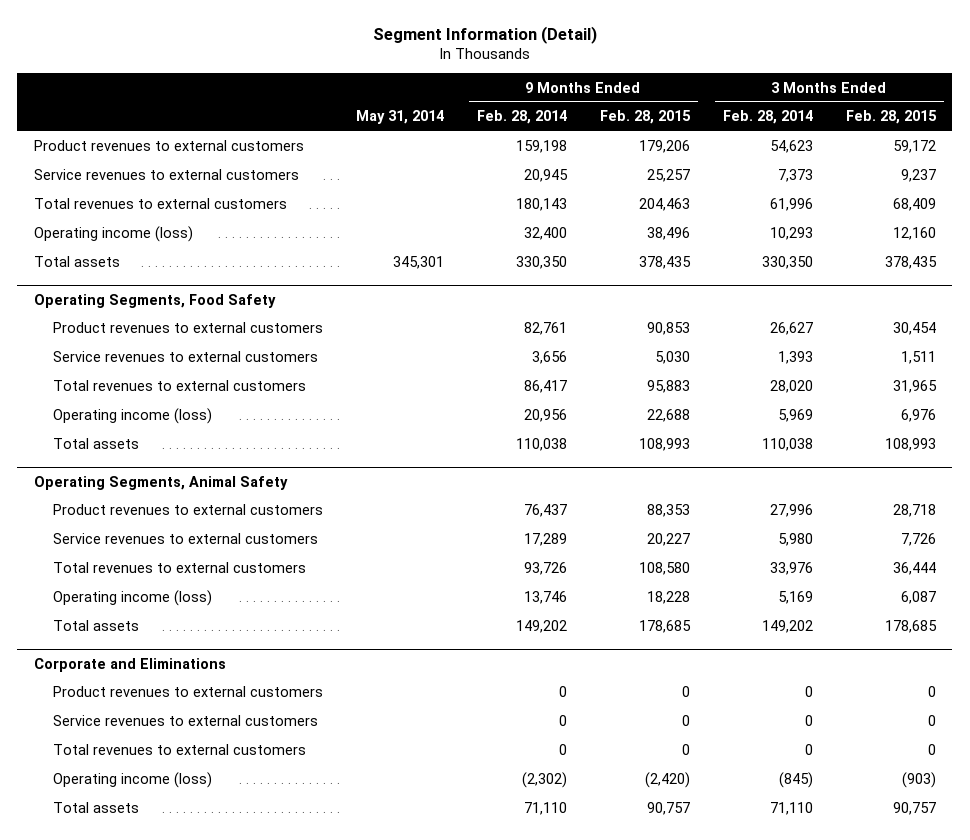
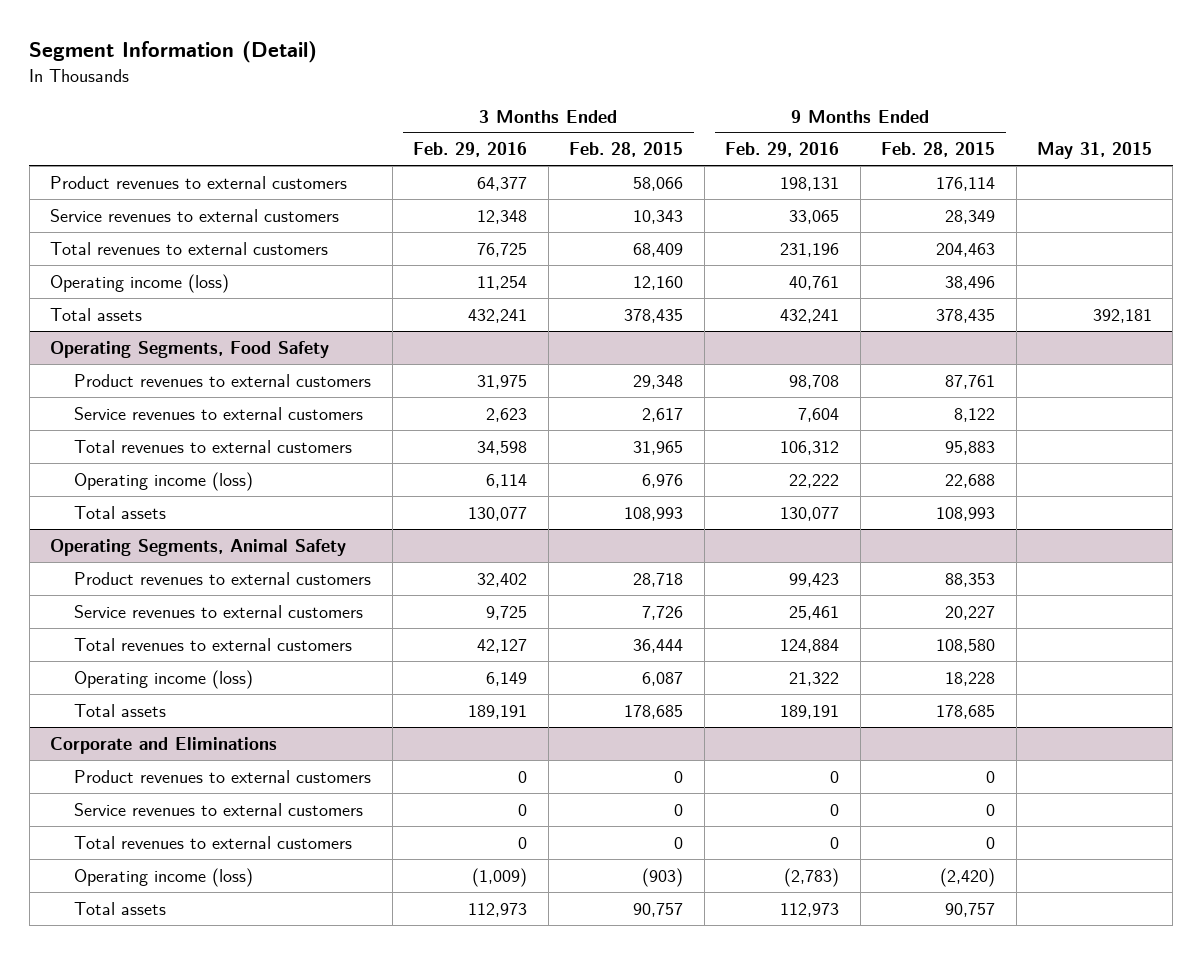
- | May 31, 2014 | 9 Months Ended Feb. 28, 2014 | 9 Months Ended Feb. 28, 2015 | 3 Months Ended Feb. 28, 2014 | 3 Months Ended Feb. 28, 2015
+ | 3 Months Ended Feb. 29, 2016 | 3 Months Ended Feb. 28, 2015 | 9 Months Ended Feb. 29, 2016 | 9 Months Ended Feb. 28, 2015 | May 31, 2015
- Product revenues to external customers | | 159,198 | 179,206 | 54,623 | 59,172
- Service revenues to external customers | | 20,945 | 25,257 | 7,373 | 9,237
+ Product revenues to external customers | 64,377 | 58,066 | 198,131 | 176,114 |
+ Service revenues to external customers | 12,348 | 10,343 | 33,065 | 28,349 |
@ Operating Segments, Food Safety
- Product revenues to external customers | | 82,761 | 90,853 | 26,627 | 30,454
- Service revenues to external customers | | 3,656 | 5,030 | 1,393 | 1,511
+ Product revenues to external customers | 31,975 | 29,348 | 98,708 | 87,761 |
+ Service revenues to external customers | 2,623 | 2,617 | 7,604 | 8,122 |

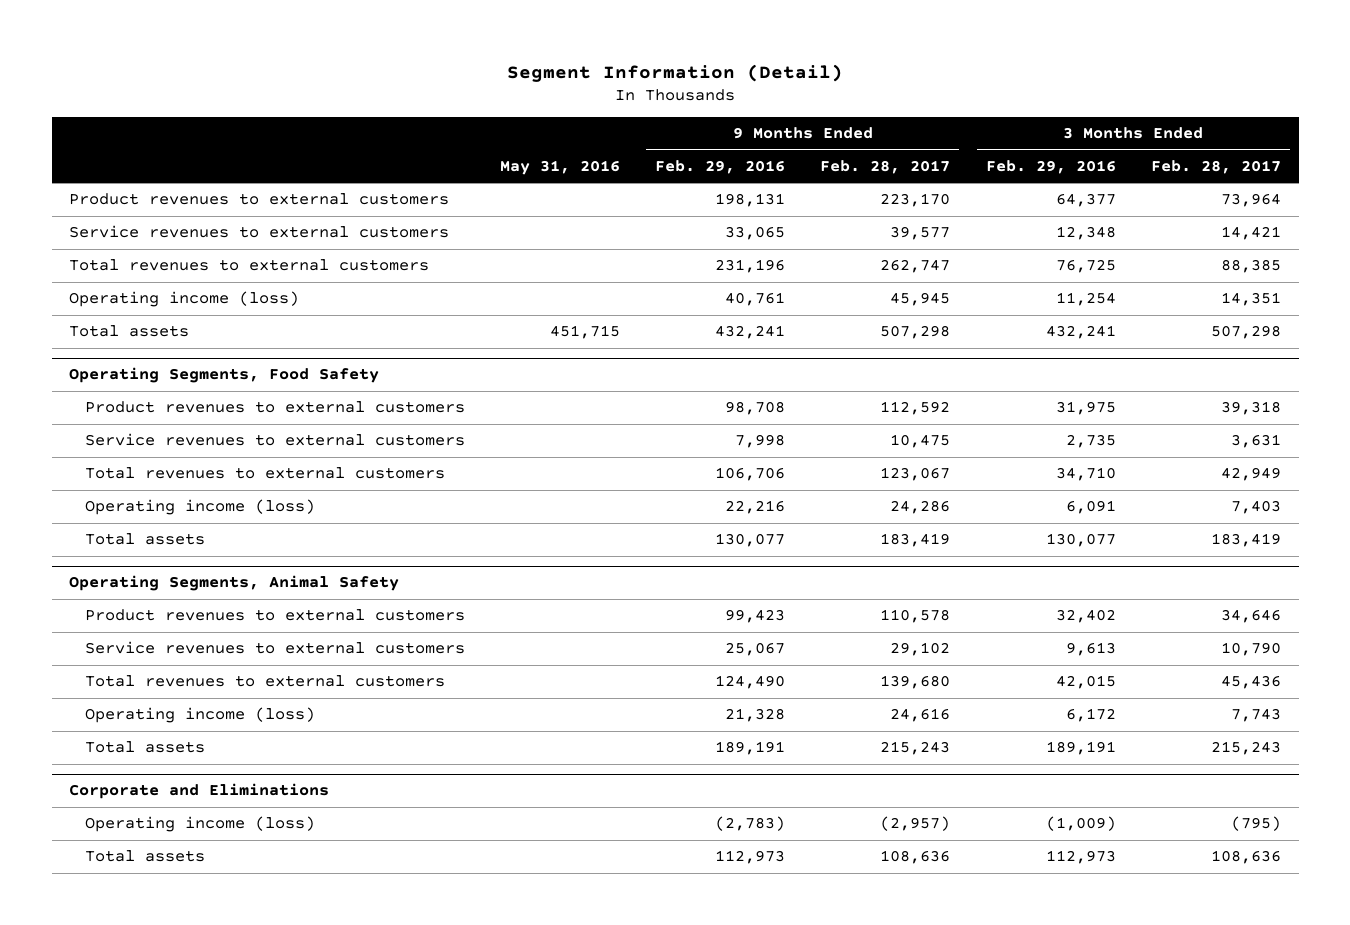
- | 3 Months Ended Feb. 29, 2016 | 3 Months Ended Feb. 28, 2015 | 9 Months Ended Feb. 29, 2016 | 9 Months Ended Feb. 28, 2015 | May 31, 2015
+ | May 31, 2016 | 9 Months Ended Feb. 29, 2016 | 9 Months Ended Feb. 28, 2017 | 3 Months Ended Feb. 29, 2016 | 3 Months Ended Feb. 28, 2017
@ Operating Segments, Food Safety
- Service revenues to external customers | 2,623 | 2,617 | 7,604 | 8,122 |
- Total revenues to external customers | 34,598 | 31,965 | 106,312 | 95,883 |
- Operating income (loss) | 6,114 | 6,976 | 22,222 | 22,688 |
+ Service revenues to external customers | | 7,998 | 10,475 | 2,735 | 3,631
+ Total revenues to external customers | | 106,706 | 123,067 | 34,710 | 42,949
+ Operating income (loss) | | 22,216 | 24,286 | 6,091 | 7,403
@ Operating Segments, Animal Safety
- Service revenues to external customers | 9,725 | 7,726 | 25,461 | 20,227 |
- Total revenues to external customers | 42,127 | 36,444 | 124,884 | 108,580 |
- Operating income (loss) | 6,149 | 6,087 | 21,322 | 18,228 |
+ Service revenues to external customers | | 25,067 | 29,102 | 9,613 | 10,790
+ Total revenues to external customers | | 124,490 | 139,680 | 42,015 | 45,436
+ Operating income (loss) | | 21,328 | 24,616 | 6,172 | 7,743
@ Corporate and Eliminations
- Product revenues to external customers | 0 | 0 | 0 | 0 |
- Service revenues to external customers | 0 | 0 | 0 | 0 |
- Total revenues to external customers | 0 | 0 | 0 | 0 |

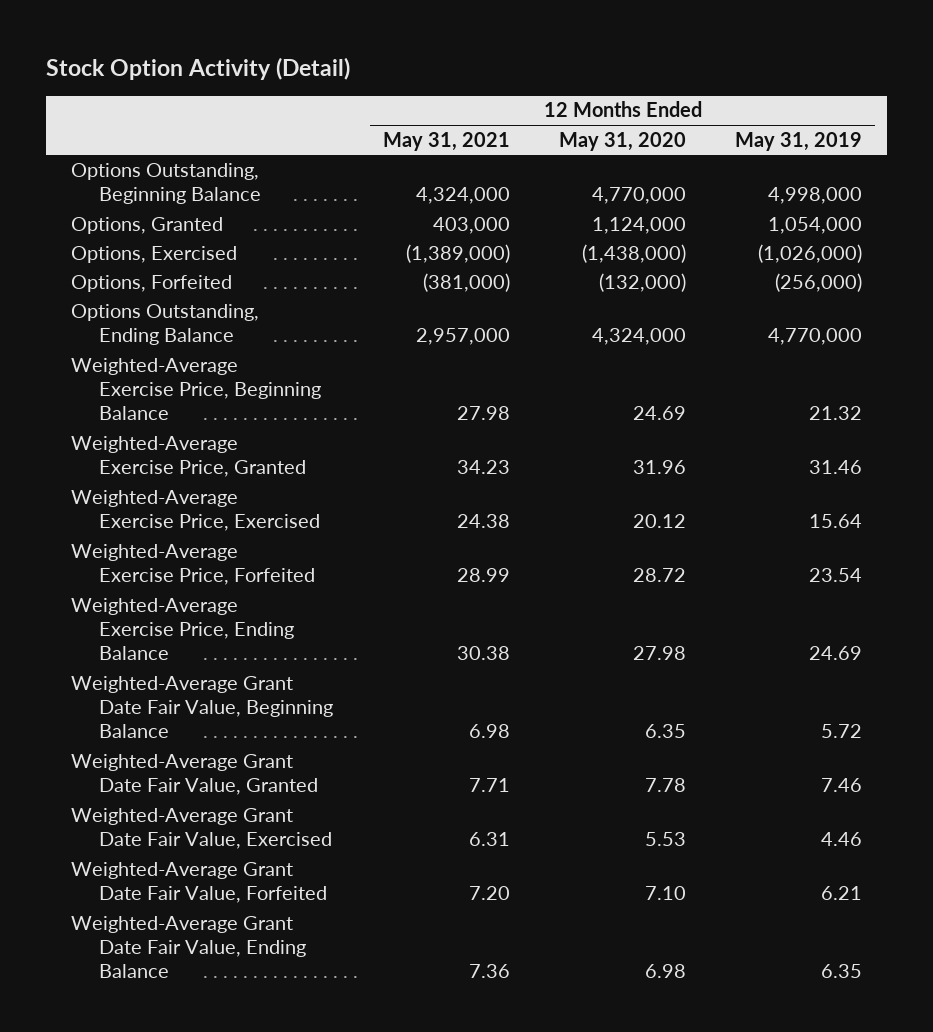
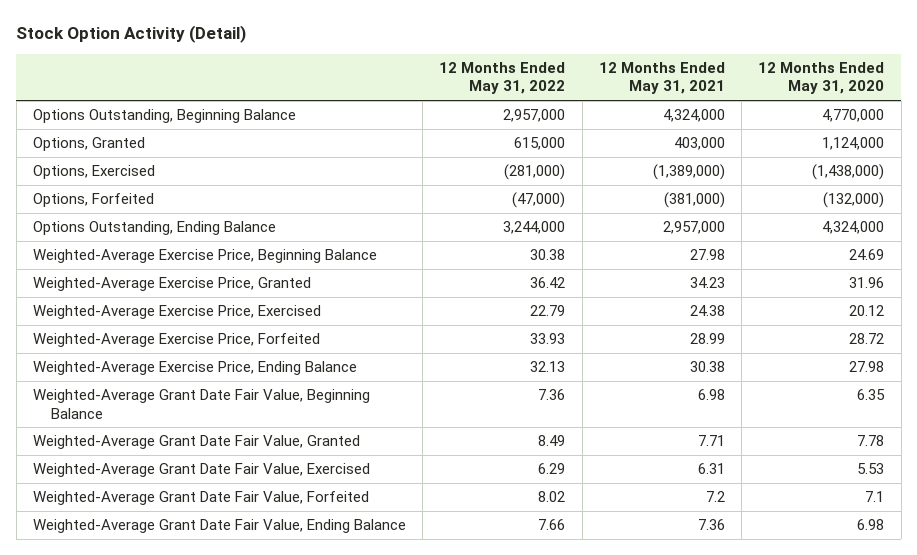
- | 12 Months Ended May 31, 2021 | 12 Months Ended May 31, 2020 | 12 Months Ended May 31, 2019
+ | 12 Months Ended May 31, 2022 | 12 Months Ended May 31, 2021 | 12 Months Ended May 31, 2020
- Weighted-Average Grant Date Fair Value, Forfeited | 7.20 | 7.10 | 6.21
+ Weighted-Average Grant Date Fair Value, Forfeited | 8.02 | 7.2 | 7.1

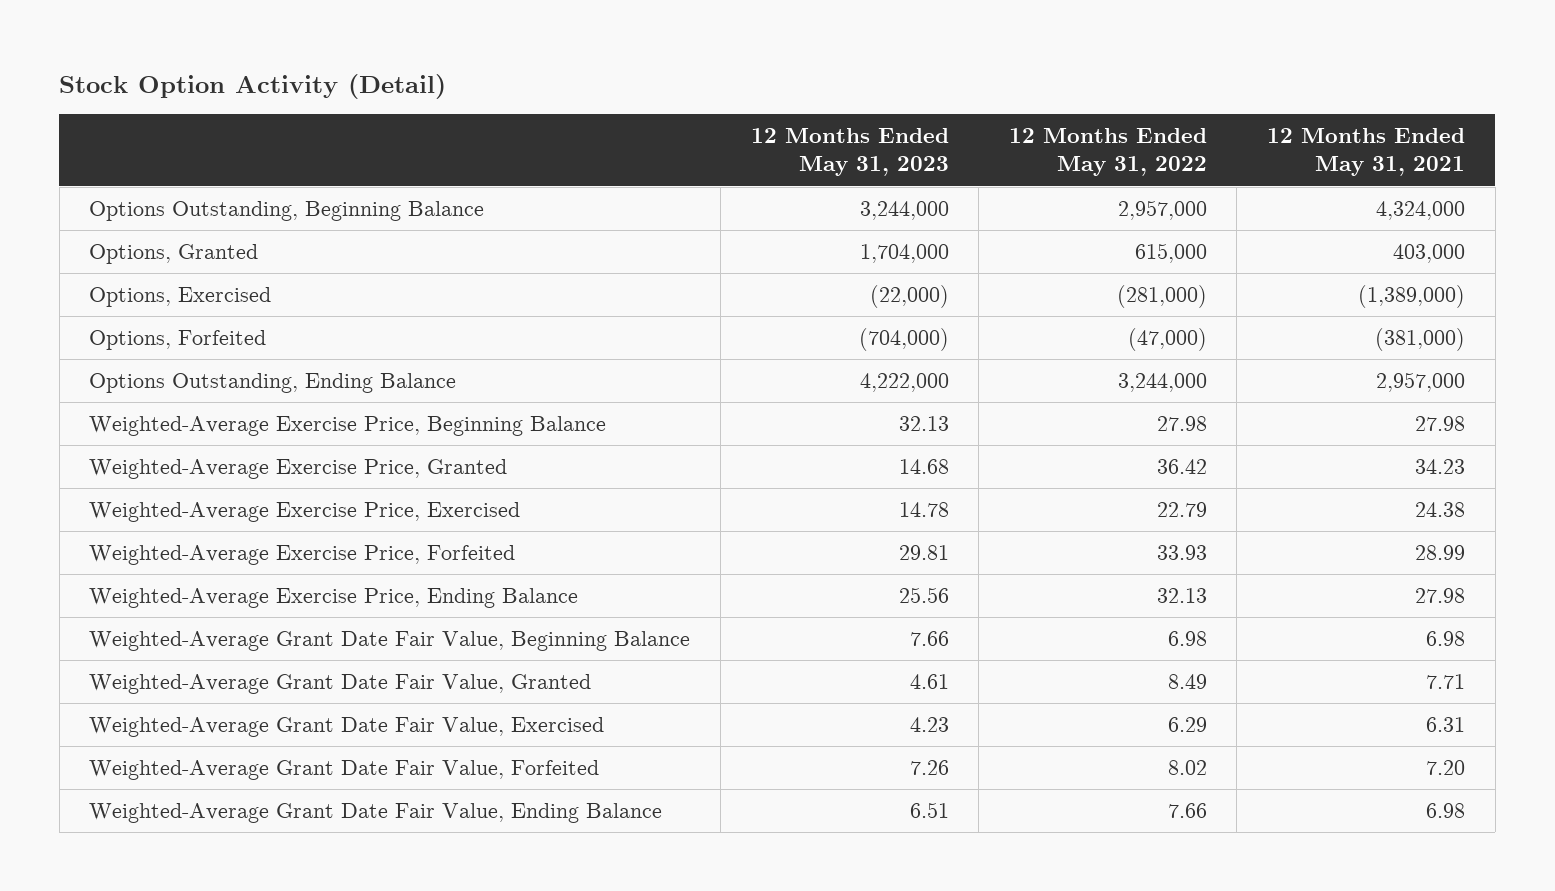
- | 12 Months Ended May 31, 2022 | 12 Months Ended May 31, 2021 | 12 Months Ended May 31, 2020
+ | 12 Months Ended May 31, 2023 | 12 Months Ended May 31, 2022 | 12 Months Ended May 31, 2021
- Weighted-Average Exercise Price, Beginning Balance | 30.38 | 27.98 | 24.69
+ Weighted-Average Exercise Price, Beginning Balance | 32.13 | 27.98 | 27.98
- Weighted-Average Exercise Price, Ending Balance | 32.13 | 30.38 | 27.98
- Weighted-Average Grant Date Fair Value, Beginning Balance | 7.36 | 6.98 | 6.35
+ Weighted-Average Exercise Price, Ending Balance | 25.56 | 32.13 | 27.98
+ Weighted-Average Grant Date Fair Value, Beginning Balance | 7.66 | 6.98 | 6.98
- Weighted-Average Grant Date Fair Value, Forfeited | 8.02 | 7.2 | 7.1
- Weighted-Average Grant Date Fair Value, Ending Balance | 7.66 | 7.36 | 6.98
+ Weighted-Average Grant Date Fair Value, Forfeited | 7.26 | 8.02 | 7.20
+ Weighted-Average Grant Date Fair Value, Ending Balance | 6.51 | 7.66 | 6.98

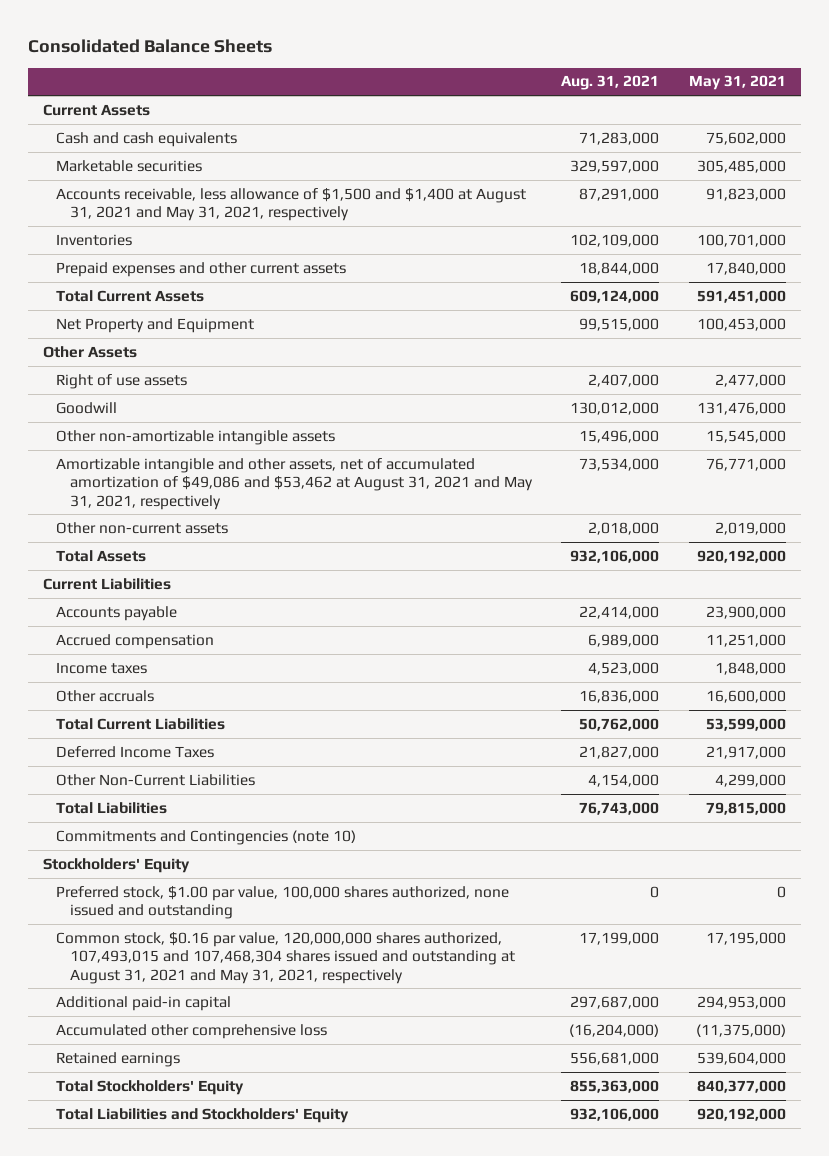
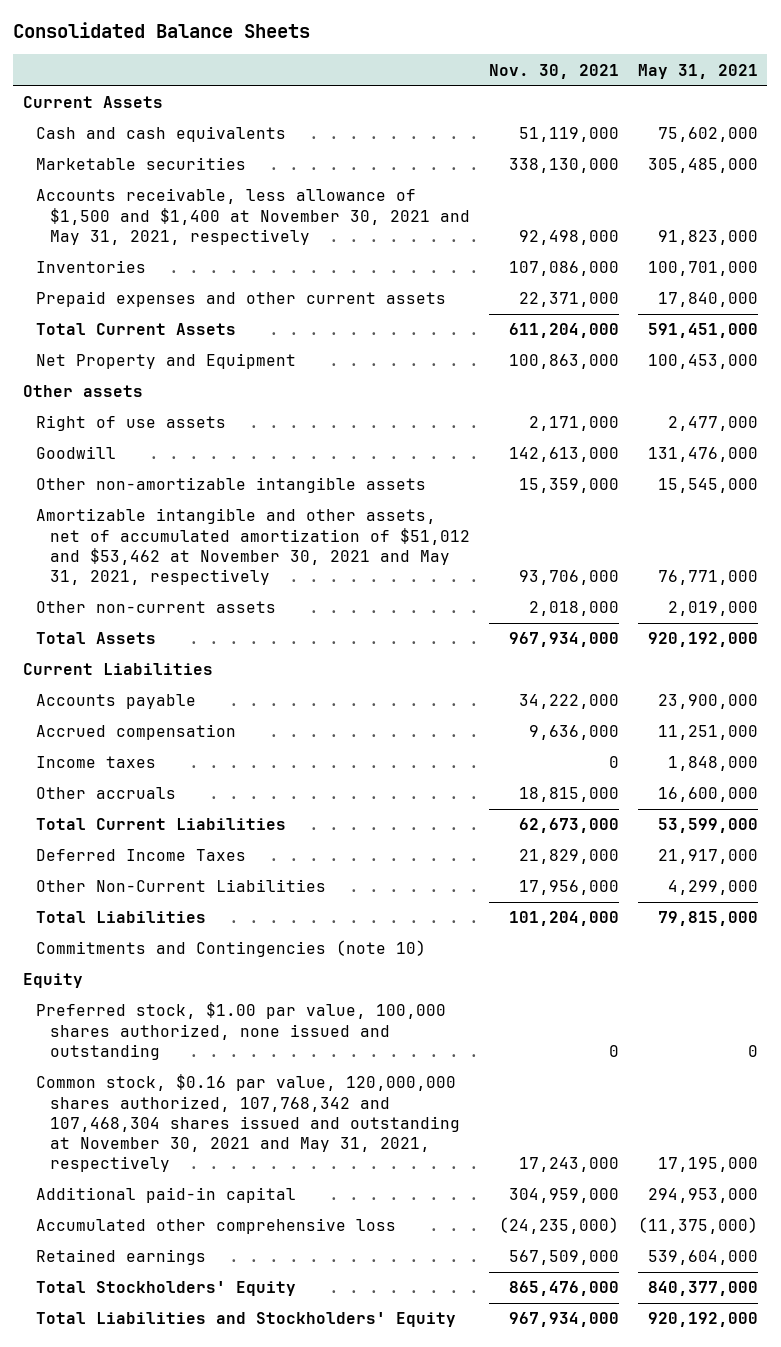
- | Aug. 31, 2021 | May 31, 2021
+ | Nov. 30, 2021 | May 31, 2021
- Accounts receivable, less allowance of $1,500 and $1,400 at August 31, 2021 and May 31, 2021, respectively | 87,291,000 | 91,823,000
+ Accounts receivable, less allowance of $1,500 and $1,400 at November 30, 2021 and May 31, 2021, respectively | 92,498,000 | 91,823,000
- Other Assets
+ Other assets
- Amortizable intangible and other assets, net of accumulated amortization of $49,086 and $53,462 at August 31, 2021 and May 31, 2021, respectively | 73,534,000 | 76,771,000
+ Amortizable intangible and other assets, net of accumulated amortization of $51,012 and $53,462 at November 30, 2021 and May 31, 2021, respectively | 93,706,000 | 76,771,000
- Stockholders' Equity
+ Equity
- Common stock, $0.16 par value, 120,000,000 shares authorized, 107,493,015 and 107,468,304 shares issued and outstanding at August 31, 2021 and May 31, 2021, respectively | 17,199,000 | 17,195,000
+ Common stock, $0.16 par value, 120,000,000 shares authorized, 107,768,342 and 107,468,304 shares issued and outstanding at November 30, 2021 and May 31, 2021, respectively | 17,243,000 | 17,195,000

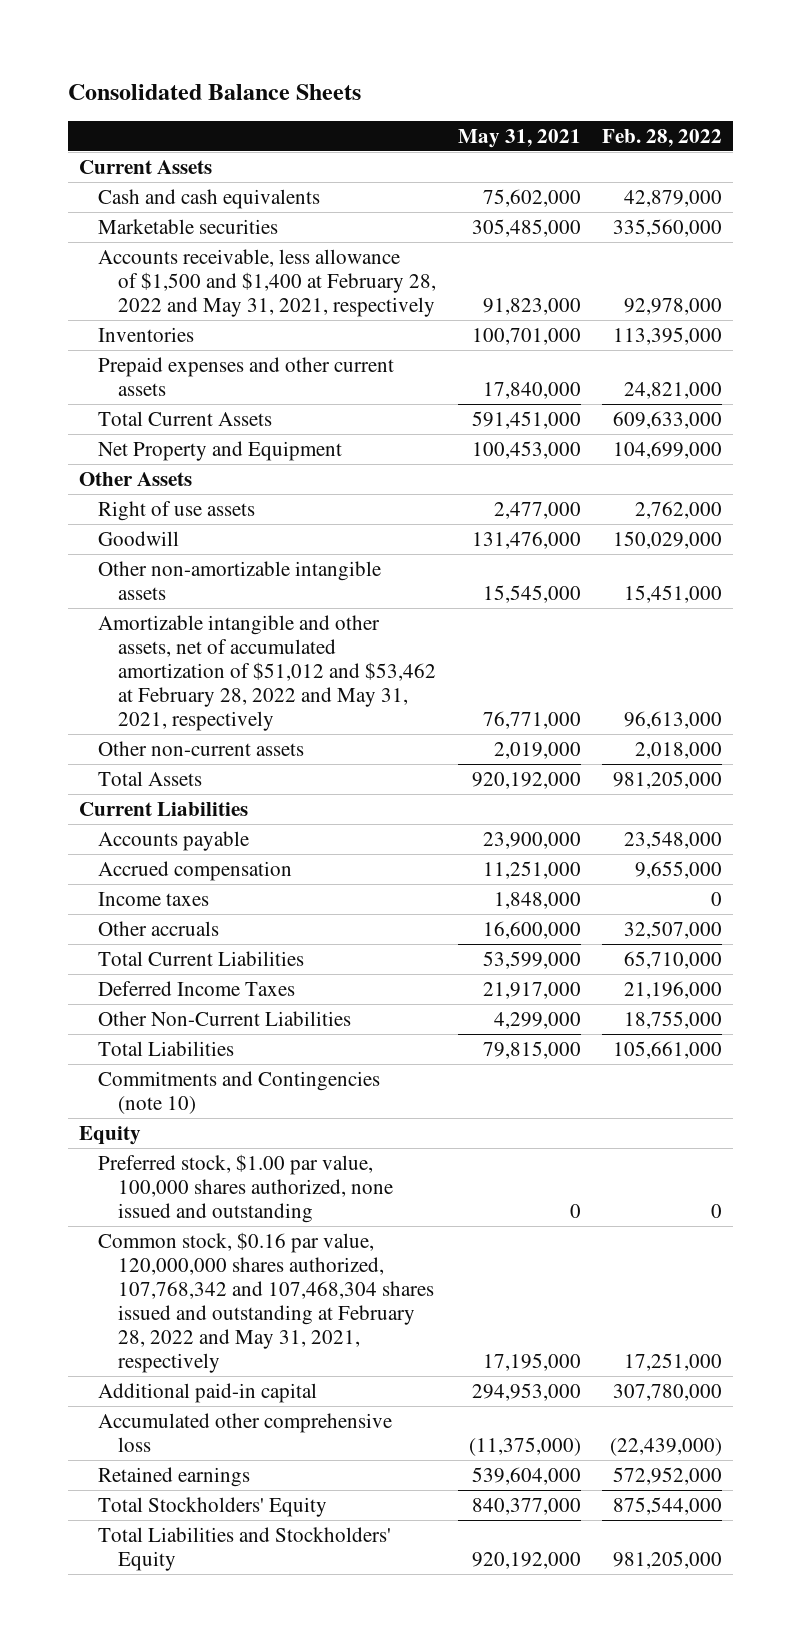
- | Nov. 30, 2021 | May 31, 2021
+ | May 31, 2021 | Feb. 28, 2022
- Accounts receivable, less allowance of $1,500 and $1,400 at November 30, 2021 and May 31, 2021, respectively | 92,498,000 | 91,823,000
+ Accounts receivable, less allowance of $1,500 and $1,400 at February 28, 2022 and May 31, 2021, respectively | 91,823,000 | 92,978,000
- Other assets
+ Other Assets
- Amortizable intangible and other assets, net of accumulated amortization of $51,012 and $53,462 at November 30, 2021 and May 31, 2021, respectively | 93,706,000 | 76,771,000
+ Amortizable intangible and other assets, net of accumulated amortization of $51,012 and $53,462 at February 28, 2022 and May 31, 2021, respectively | 76,771,000 | 96,613,000
- Common stock, $0.16 par value, 120,000,000 shares authorized, 107,768,342 and 107,468,304 shares issued and outstanding at November 30, 2021 and May 31, 2021, respectively | 17,243,000 | 17,195,000
+ Common stock, $0.16 par value, 120,000,000 shares authorized, 107,768,342 and 107,468,304 shares issued and outstanding at February 28, 2022 and May 31, 2021, respectively | 17,195,000 | 17,251,000

